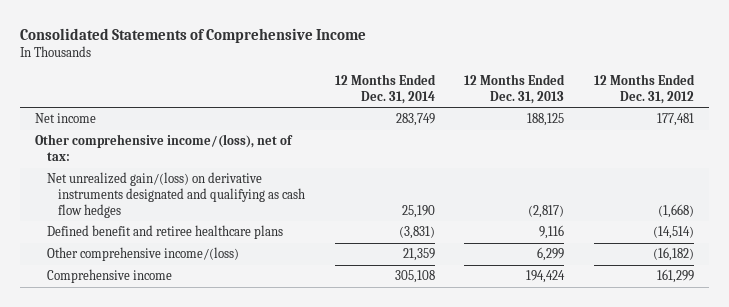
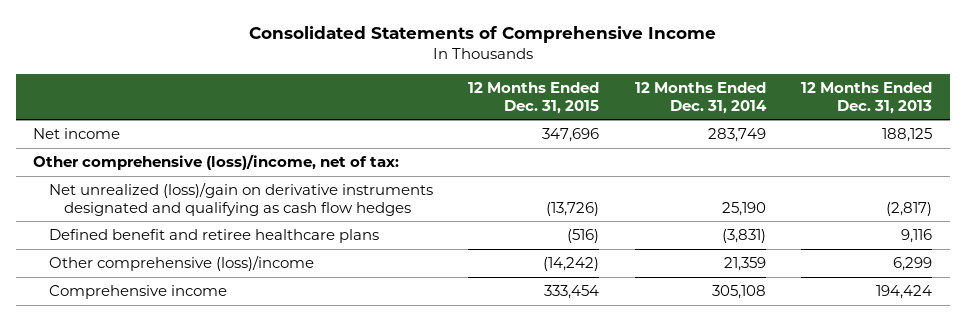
- | 12 Months Ended Dec. 31, 2014 | 12 Months Ended Dec. 31, 2013 | 12 Months Ended Dec. 31, 2012
+ | 12 Months Ended Dec. 31, 2015 | 12 Months Ended Dec. 31, 2014 | 12 Months Ended Dec. 31, 2013
- Other comprehensive income/(loss), net of tax:
- Net unrealized gain/(loss) on derivative instruments designated and qualifying as cash flow hedges | 25,190 | (2,817) | (1,668)
+ Other comprehensive (loss)/income, net of tax:
+ Net unrealized (loss)/gain on derivative instruments designated and qualifying as cash flow hedges | (13,726) | 25,190 | (2,817)
- Other comprehensive income/(loss) | 21,359 | 6,299 | (16,182)
+ Other comprehensive (loss)/income | (14,242) | 21,359 | 6,299

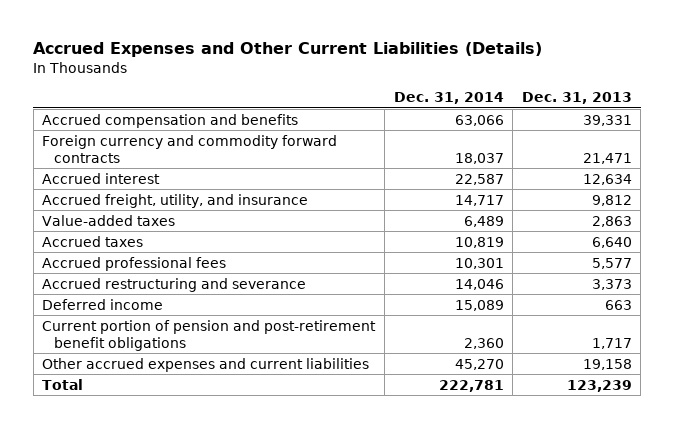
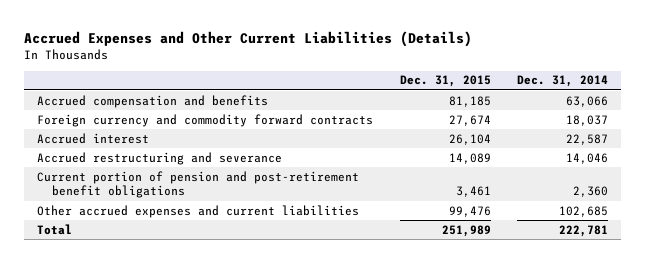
- | Dec. 31, 2014 | Dec. 31, 2013
+ | Dec. 31, 2015 | Dec. 31, 2014
- Accrued freight, utility, and insurance | 14,717 | 9,812
- Value-added taxes | 6,489 | 2,863
- Accrued taxes | 10,819 | 6,640
- Accrued professional fees | 10,301 | 5,577
- Deferred income | 15,089 | 663
- Other accrued expenses and current liabilities | 45,270 | 19,158
+ Other accrued expenses and current liabilities | 99,476 | 102,685

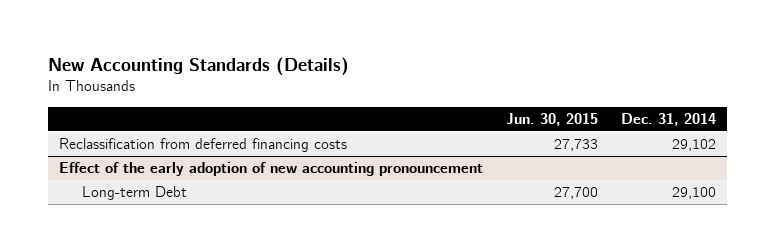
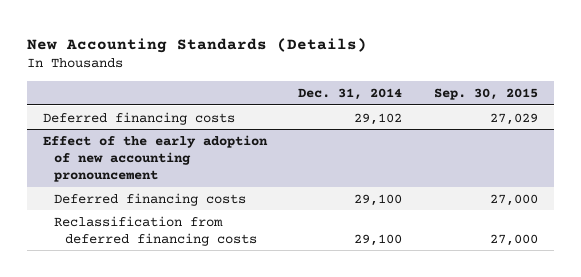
- | Jun. 30, 2015 | Dec. 31, 2014
+ | Dec. 31, 2014 | Sep. 30, 2015
- Reclassification from deferred financing costs | 27,733 | 29,102
+ Deferred financing costs | 29,102 | 27,029
@ Effect of the early adoption of new accounting pronouncement
- Long-term Debt | 27,700 | 29,100
+ Deferred financing costs | 29,100 | 27,000
+ Reclassification from deferred financing costs | 29,100 | 27,000

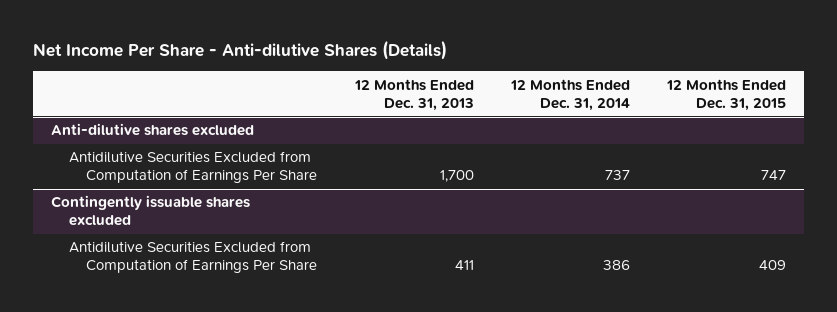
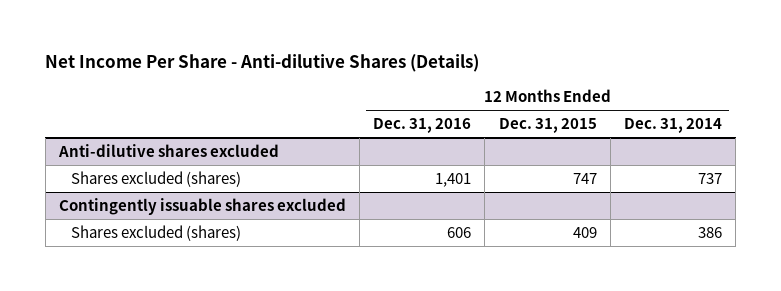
- | 12 Months Ended Dec. 31, 2013 | 12 Months Ended Dec. 31, 2014 | 12 Months Ended Dec. 31, 2015
+ | 12 Months Ended Dec. 31, 2016 | 12 Months Ended Dec. 31, 2015 | 12 Months Ended Dec. 31, 2014
@ Anti-dilutive shares excluded
- Antidilutive Securities Excluded from Computation of Earnings Per Share | 1,700 | 737 | 747
+ Shares excluded (shares) | 1,401 | 747 | 737
@ Contingently issuable shares excluded
- Antidilutive Securities Excluded from Computation of Earnings Per Share | 411 | 386 | 409
+ Shares excluded (shares) | 606 | 409 | 386

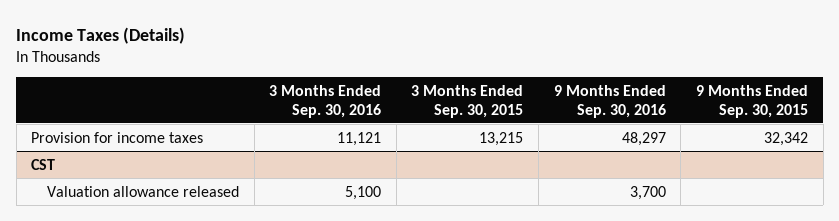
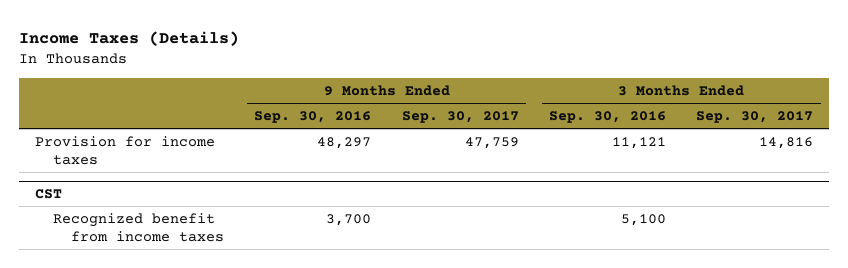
- | 3 Months Ended Sep. 30, 2016 | 3 Months Ended Sep. 30, 2015 | 9 Months Ended Sep. 30, 2016 | 9 Months Ended Sep. 30, 2015
+ | 9 Months Ended Sep. 30, 2016 | 9 Months Ended Sep. 30, 2017 | 3 Months Ended Sep. 30, 2016 | 3 Months Ended Sep. 30, 2017
@ CST
- Valuation allowance released | 5,100 | | 3,700 |
+ Recognized benefit from income taxes | 3,700 | | 5,100 |

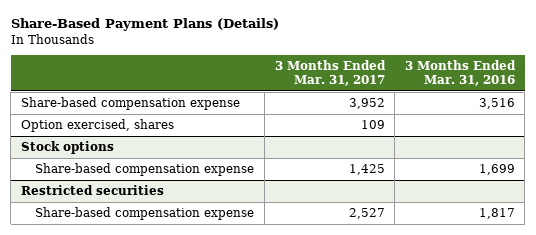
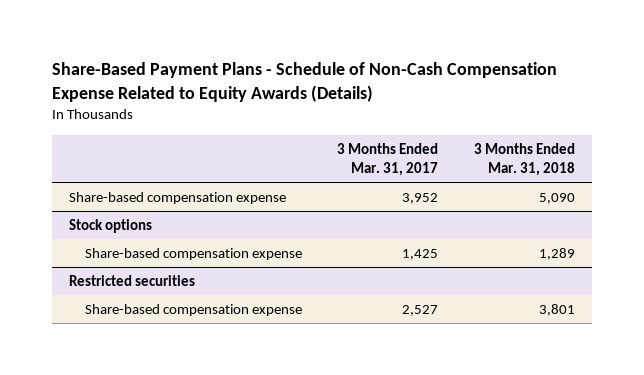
- Share-Based Payment Plans (Details)
+ Share-Based Payment Plans - Schedule of Non-Cash Compensation Expense Related to Equity Awards (Details)
- | 3 Months Ended Mar. 31, 2017 | 3 Months Ended Mar. 31, 2016
+ | 3 Months Ended Mar. 31, 2017 | 3 Months Ended Mar. 31, 2018
- Option exercised, shares | 109 |

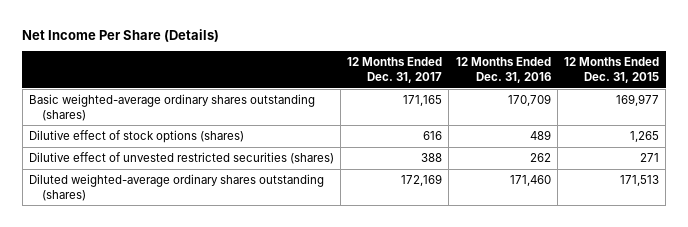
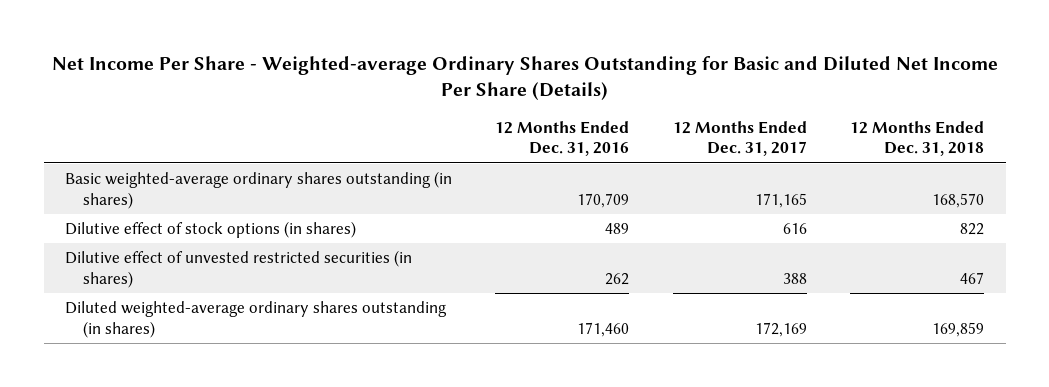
- Net Income Per Share (Details)
+ Net Income Per Share - Weighted-average Ordinary Shares Outstanding for Basic and Diluted Net Income Per Share (Details)
- | 12 Months Ended Dec. 31, 2017 | 12 Months Ended Dec. 31, 2016 | 12 Months Ended Dec. 31, 2015
+ | 12 Months Ended Dec. 31, 2016 | 12 Months Ended Dec. 31, 2017 | 12 Months Ended Dec. 31, 2018
- Basic weighted-average ordinary shares outstanding (shares) | 171,165 | 170,709 | 169,977
- Dilutive effect of stock options (shares) | 616 | 489 | 1,265
- Dilutive effect of unvested restricted securities (shares) | 388 | 262 | 271
- Diluted weighted-average ordinary shares outstanding (shares) | 172,169 | 171,460 | 171,513
+ Basic weighted-average ordinary shares outstanding (in shares) | 170,709 | 171,165 | 168,570
+ Dilutive effect of stock options (in shares) | 489 | 616 | 822
+ Dilutive effect of unvested restricted securities (in shares) | 262 | 388 | 467
+ Diluted weighted-average ordinary shares outstanding (in shares) | 171,460 | 172,169 | 169,859

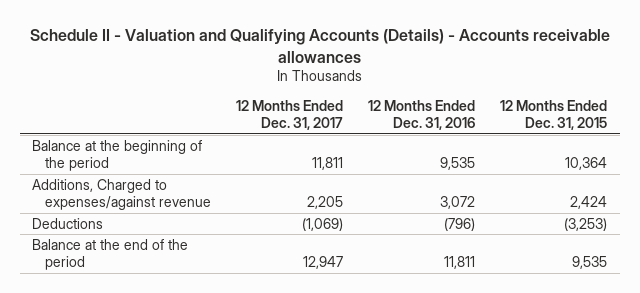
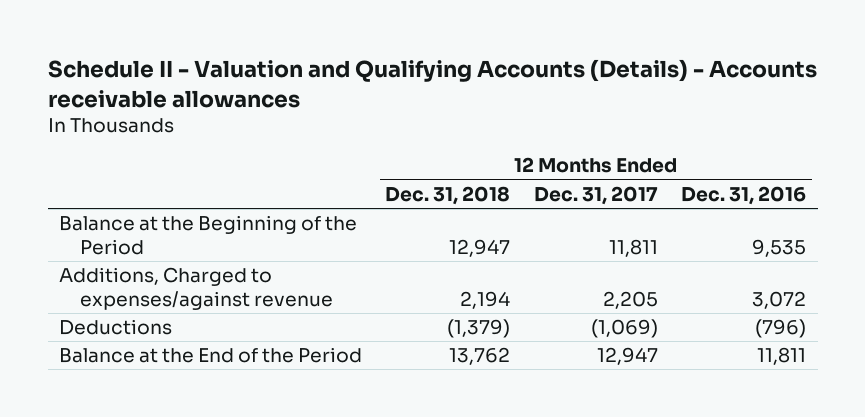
- | 12 Months Ended Dec. 31, 2017 | 12 Months Ended Dec. 31, 2016 | 12 Months Ended Dec. 31, 2015
+ | 12 Months Ended Dec. 31, 2018 | 12 Months Ended Dec. 31, 2017 | 12 Months Ended Dec. 31, 2016
- Balance at the beginning of the period | 11,811 | 9,535 | 10,364
+ Balance at the Beginning of the Period | 12,947 | 11,811 | 9,535
- Balance at the end of the period | 12,947 | 11,811 | 9,535
+ Balance at the End of the Period | 13,762 | 12,947 | 11,811

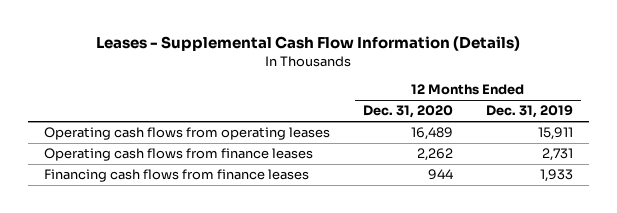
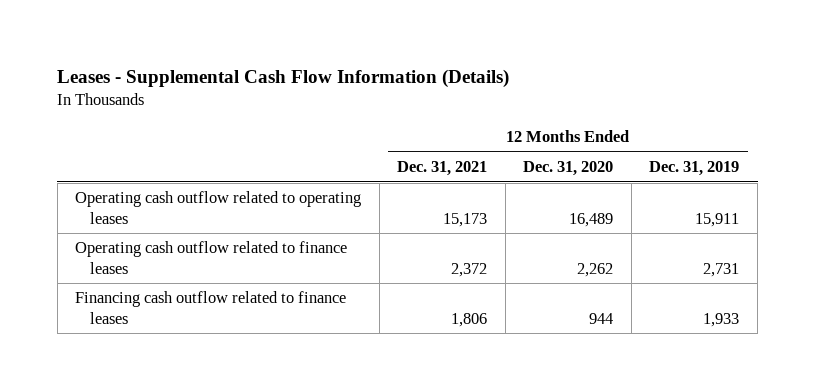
- | 12 Months Ended Dec. 31, 2020 | 12 Months Ended Dec. 31, 2019
+ | 12 Months Ended Dec. 31, 2021 | 12 Months Ended Dec. 31, 2020 | 12 Months Ended Dec. 31, 2019
- Operating cash flows from operating leases | 16,489 | 15,911
- Operating cash flows from finance leases | 2,262 | 2,731
- Financing cash flows from finance leases | 944 | 1,933
+ Operating cash outflow related to operating leases | 15,173 | 16,489 | 15,911
+ Operating cash outflow related to finance leases | 2,372 | 2,262 | 2,731
+ Financing cash outflow related to finance leases | 1,806 | 944 | 1,933

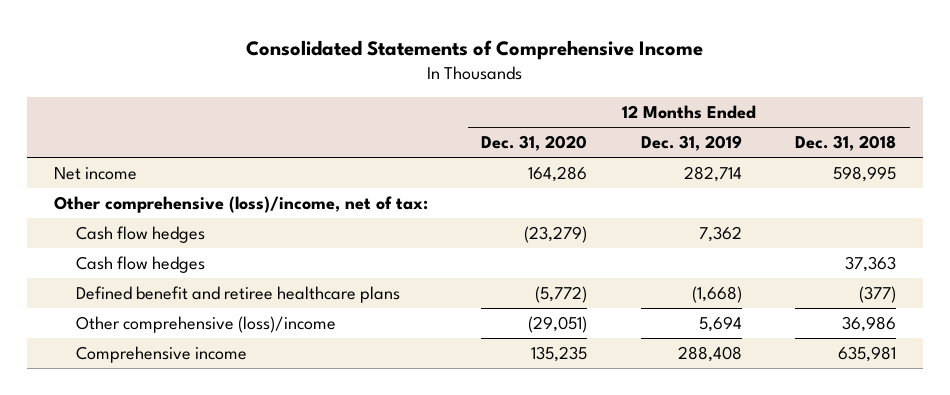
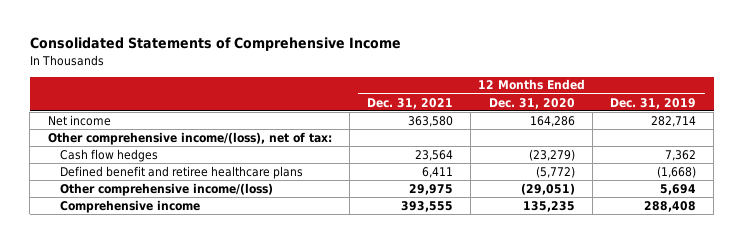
- | 12 Months Ended Dec. 31, 2020 | 12 Months Ended Dec. 31, 2019 | 12 Months Ended Dec. 31, 2018
+ | 12 Months Ended Dec. 31, 2021 | 12 Months Ended Dec. 31, 2020 | 12 Months Ended Dec. 31, 2019
- Other comprehensive (loss)/income, net of tax:
+ Other comprehensive income/(loss), net of tax:
- Cash flow hedges | | | 37,363
- Other comprehensive (loss)/income | (29,051) | 5,694 | 36,986
+ Other comprehensive income/(loss) | 29,975 | (29,051) | 5,694

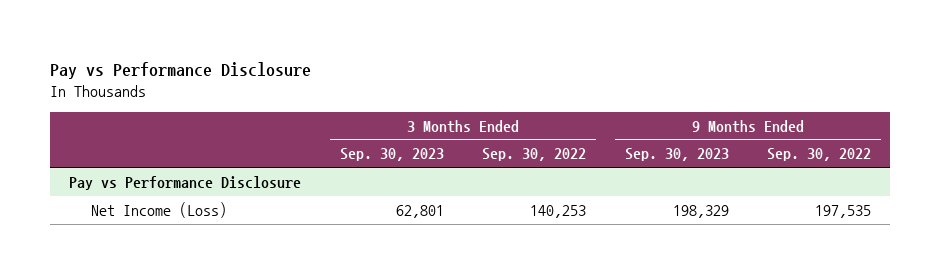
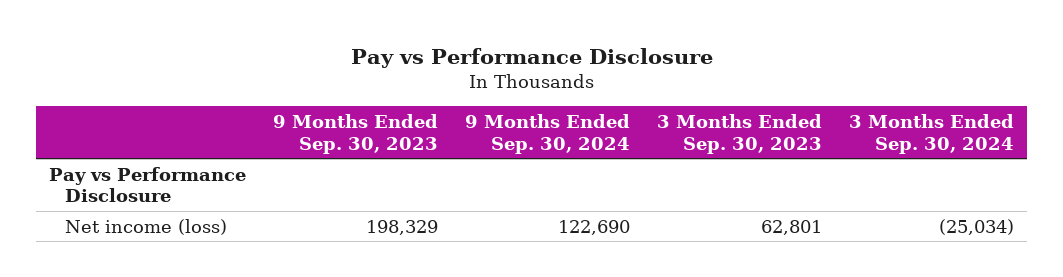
- | 3 Months Ended Sep. 30, 2023 | 3 Months Ended Sep. 30, 2022 | 9 Months Ended Sep. 30, 2023 | 9 Months Ended Sep. 30, 2022
+ | 9 Months Ended Sep. 30, 2023 | 9 Months Ended Sep. 30, 2024 | 3 Months Ended Sep. 30, 2023 | 3 Months Ended Sep. 30, 2024
- Net Income (Loss) | 62,801 | 140,253 | 198,329 | 197,535
+ Net income (loss) | 198,329 | 122,690 | 62,801 | (25,034)

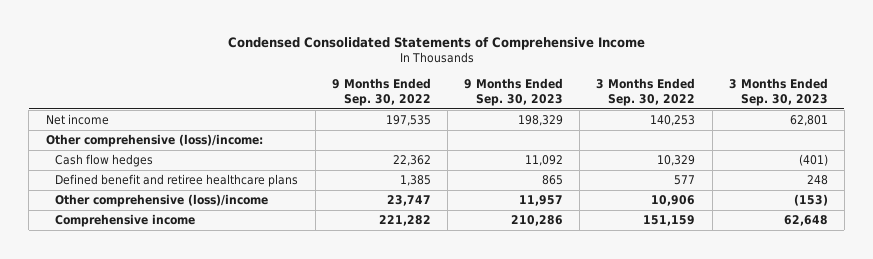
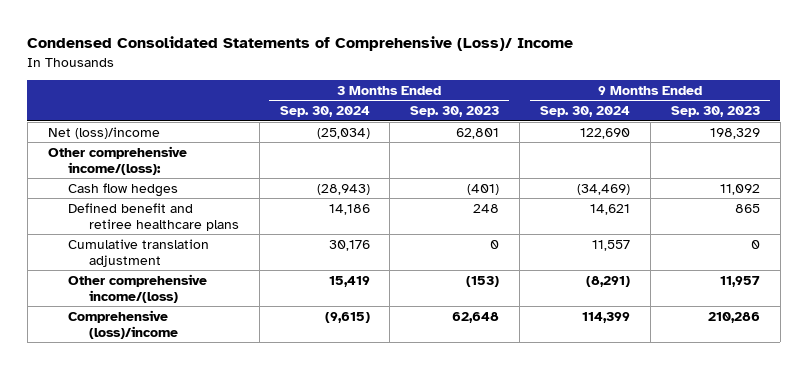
- Condensed Consolidated Statements of Comprehensive Income
+ Condensed Consolidated Statements of Comprehensive (Loss)/ Income
- | 9 Months Ended Sep. 30, 2022 | 9 Months Ended Sep. 30, 2023 | 3 Months Ended Sep. 30, 2022 | 3 Months Ended Sep. 30, 2023
+ | 3 Months Ended Sep. 30, 2024 | 3 Months Ended Sep. 30, 2023 | 9 Months Ended Sep. 30, 2024 | 9 Months Ended Sep. 30, 2023
- Net income | 197,535 | 198,329 | 140,253 | 62,801
- Other comprehensive (loss)/income:
+ Net (loss)/income | (25,034) | 62,801 | 122,690 | 198,329
+ Other comprehensive income/(loss):
- Other comprehensive (loss)/income | 23,747 | 11,957 | 10,906 | (153)
- Comprehensive income | 221,282 | 210,286 | 151,159 | 62,648
+ Cumulative translation adjustment | 30,176 | 0 | 11,557 | 0
+ Other comprehensive income/(loss) | 15,419 | (153) | (8,291) | 11,957
+ Comprehensive (loss)/income | (9,615) | 62,648 | 114,399 | 210,286

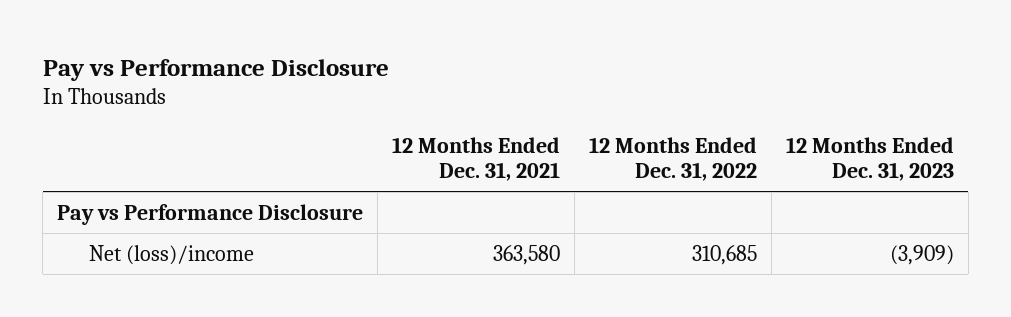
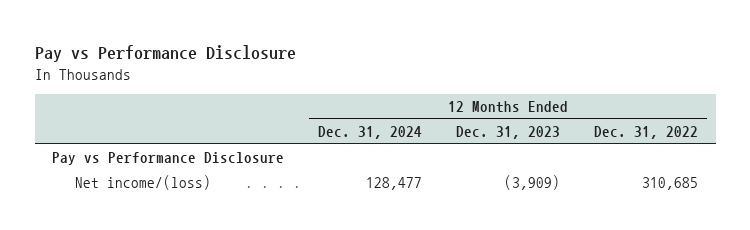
- | 12 Months Ended Dec. 31, 2021 | 12 Months Ended Dec. 31, 2022 | 12 Months Ended Dec. 31, 2023
+ | 12 Months Ended Dec. 31, 2024 | 12 Months Ended Dec. 31, 2023 | 12 Months Ended Dec. 31, 2022
- Net (loss)/income | 363,580 | 310,685 | (3,909)
+ Net income/(loss) | 128,477 | (3,909) | 310,685

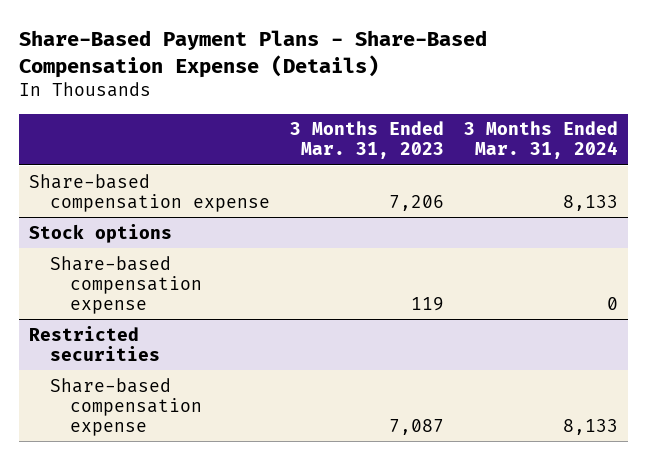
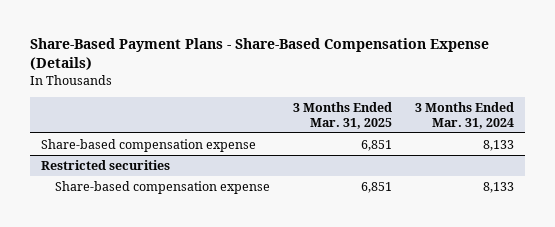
- | 3 Months Ended Mar. 31, 2023 | 3 Months Ended Mar. 31, 2024
+ | 3 Months Ended Mar. 31, 2025 | 3 Months Ended Mar. 31, 2024
- Stock options
- Share-based compensation expense | 119 | 0

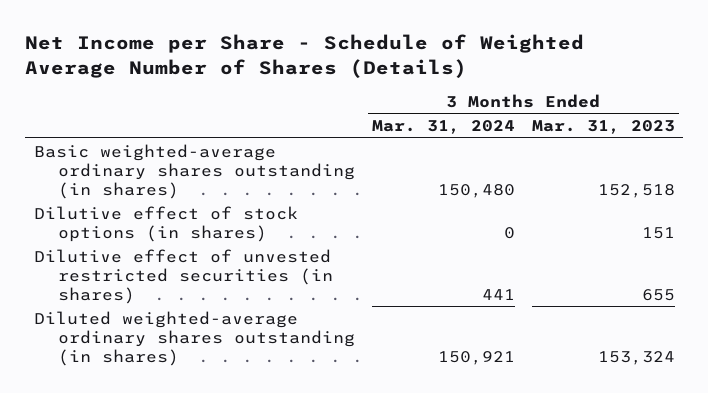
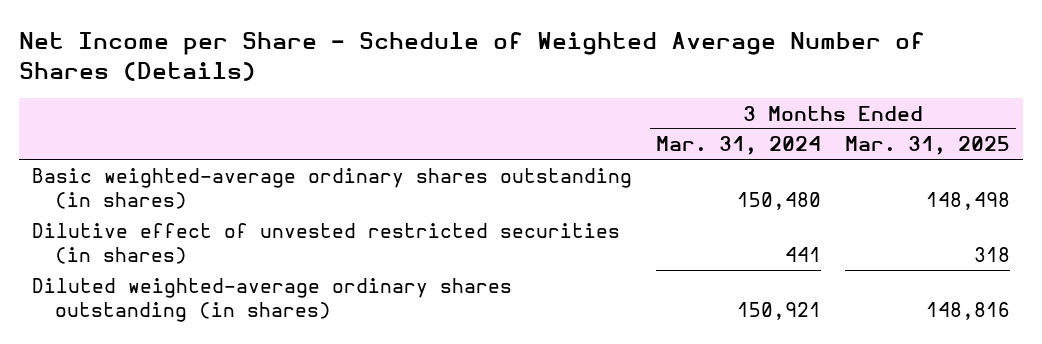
- | 3 Months Ended Mar. 31, 2024 | 3 Months Ended Mar. 31, 2023
+ | 3 Months Ended Mar. 31, 2024 | 3 Months Ended Mar. 31, 2025
- Dilutive effect of stock options (in shares) | 0 | 151

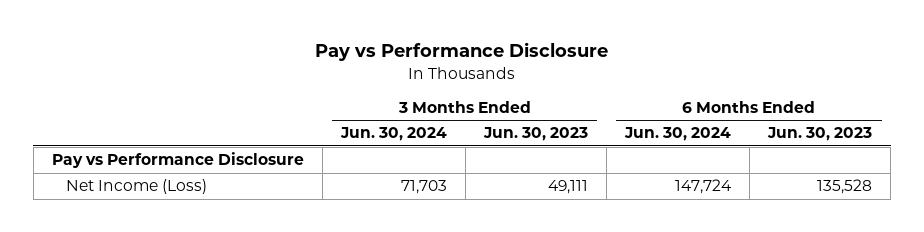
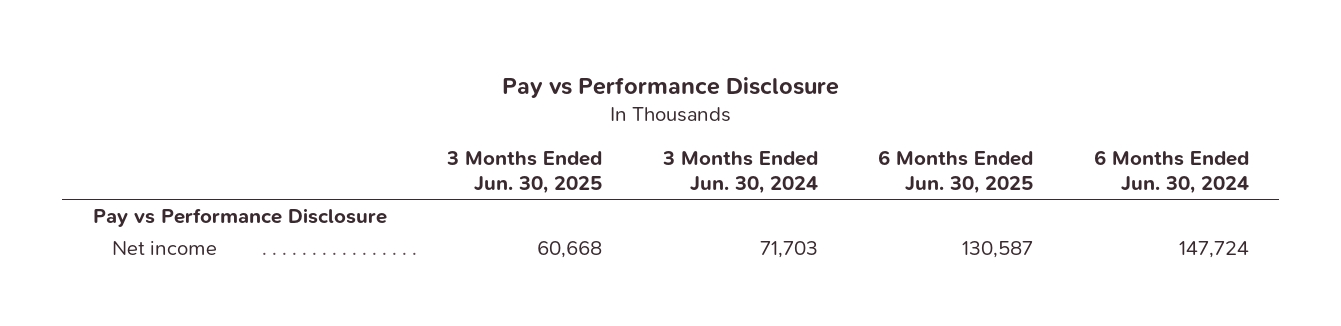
- | 3 Months Ended Jun. 30, 2024 | 3 Months Ended Jun. 30, 2023 | 6 Months Ended Jun. 30, 2024 | 6 Months Ended Jun. 30, 2023
+ | 3 Months Ended Jun. 30, 2025 | 3 Months Ended Jun. 30, 2024 | 6 Months Ended Jun. 30, 2025 | 6 Months Ended Jun. 30, 2024
- Net Income (Loss) | 71,703 | 49,111 | 147,724 | 135,528
+ Net income | 60,668 | 71,703 | 130,587 | 147,724

